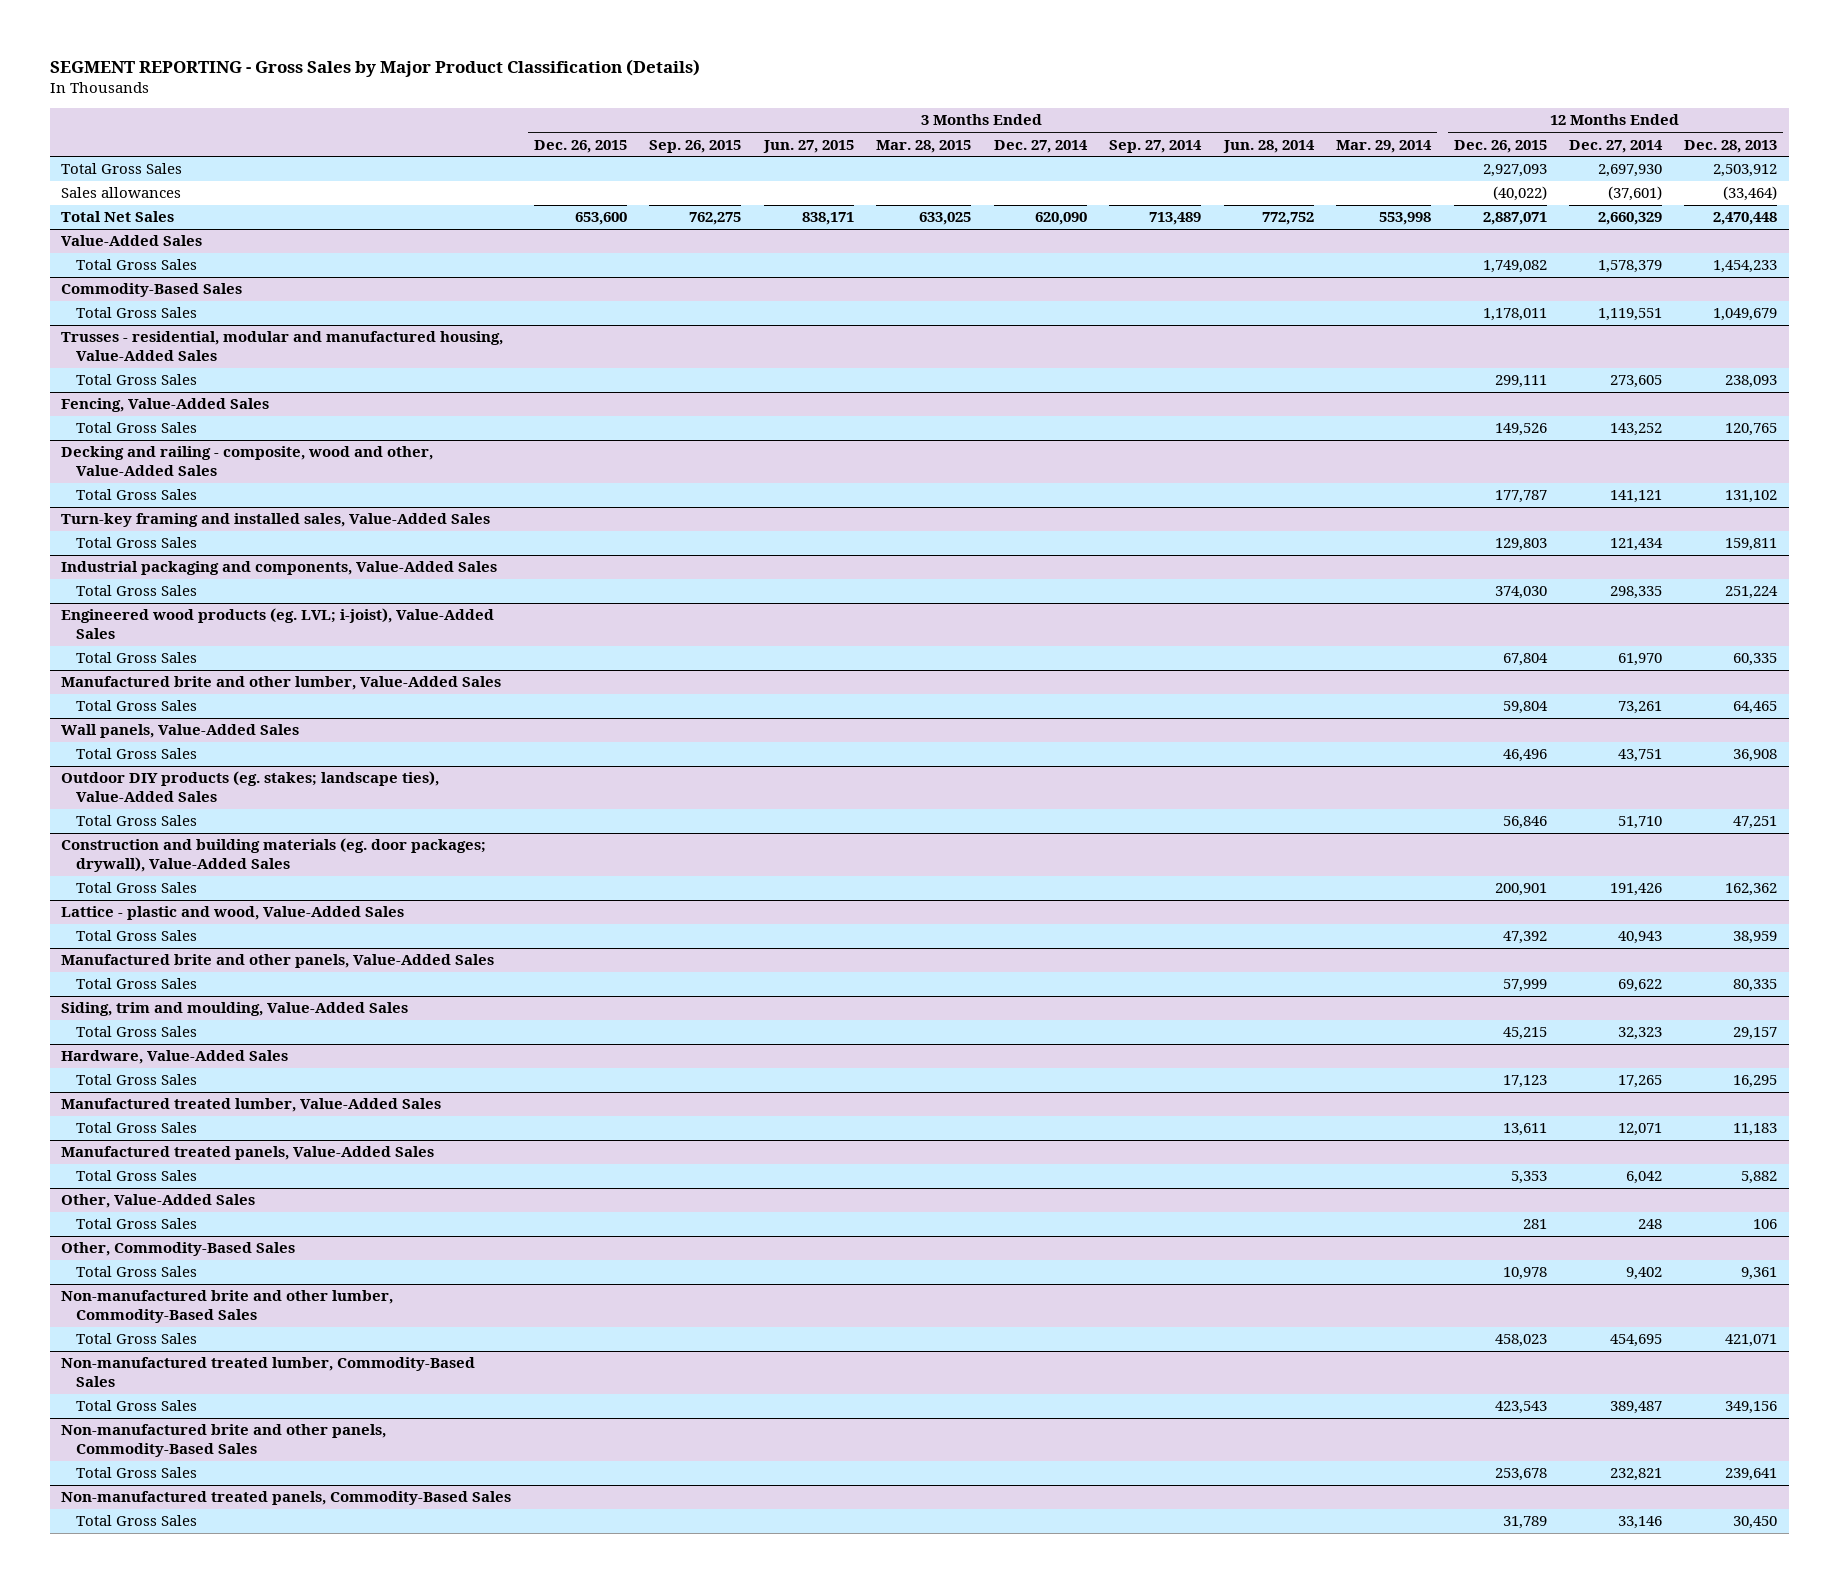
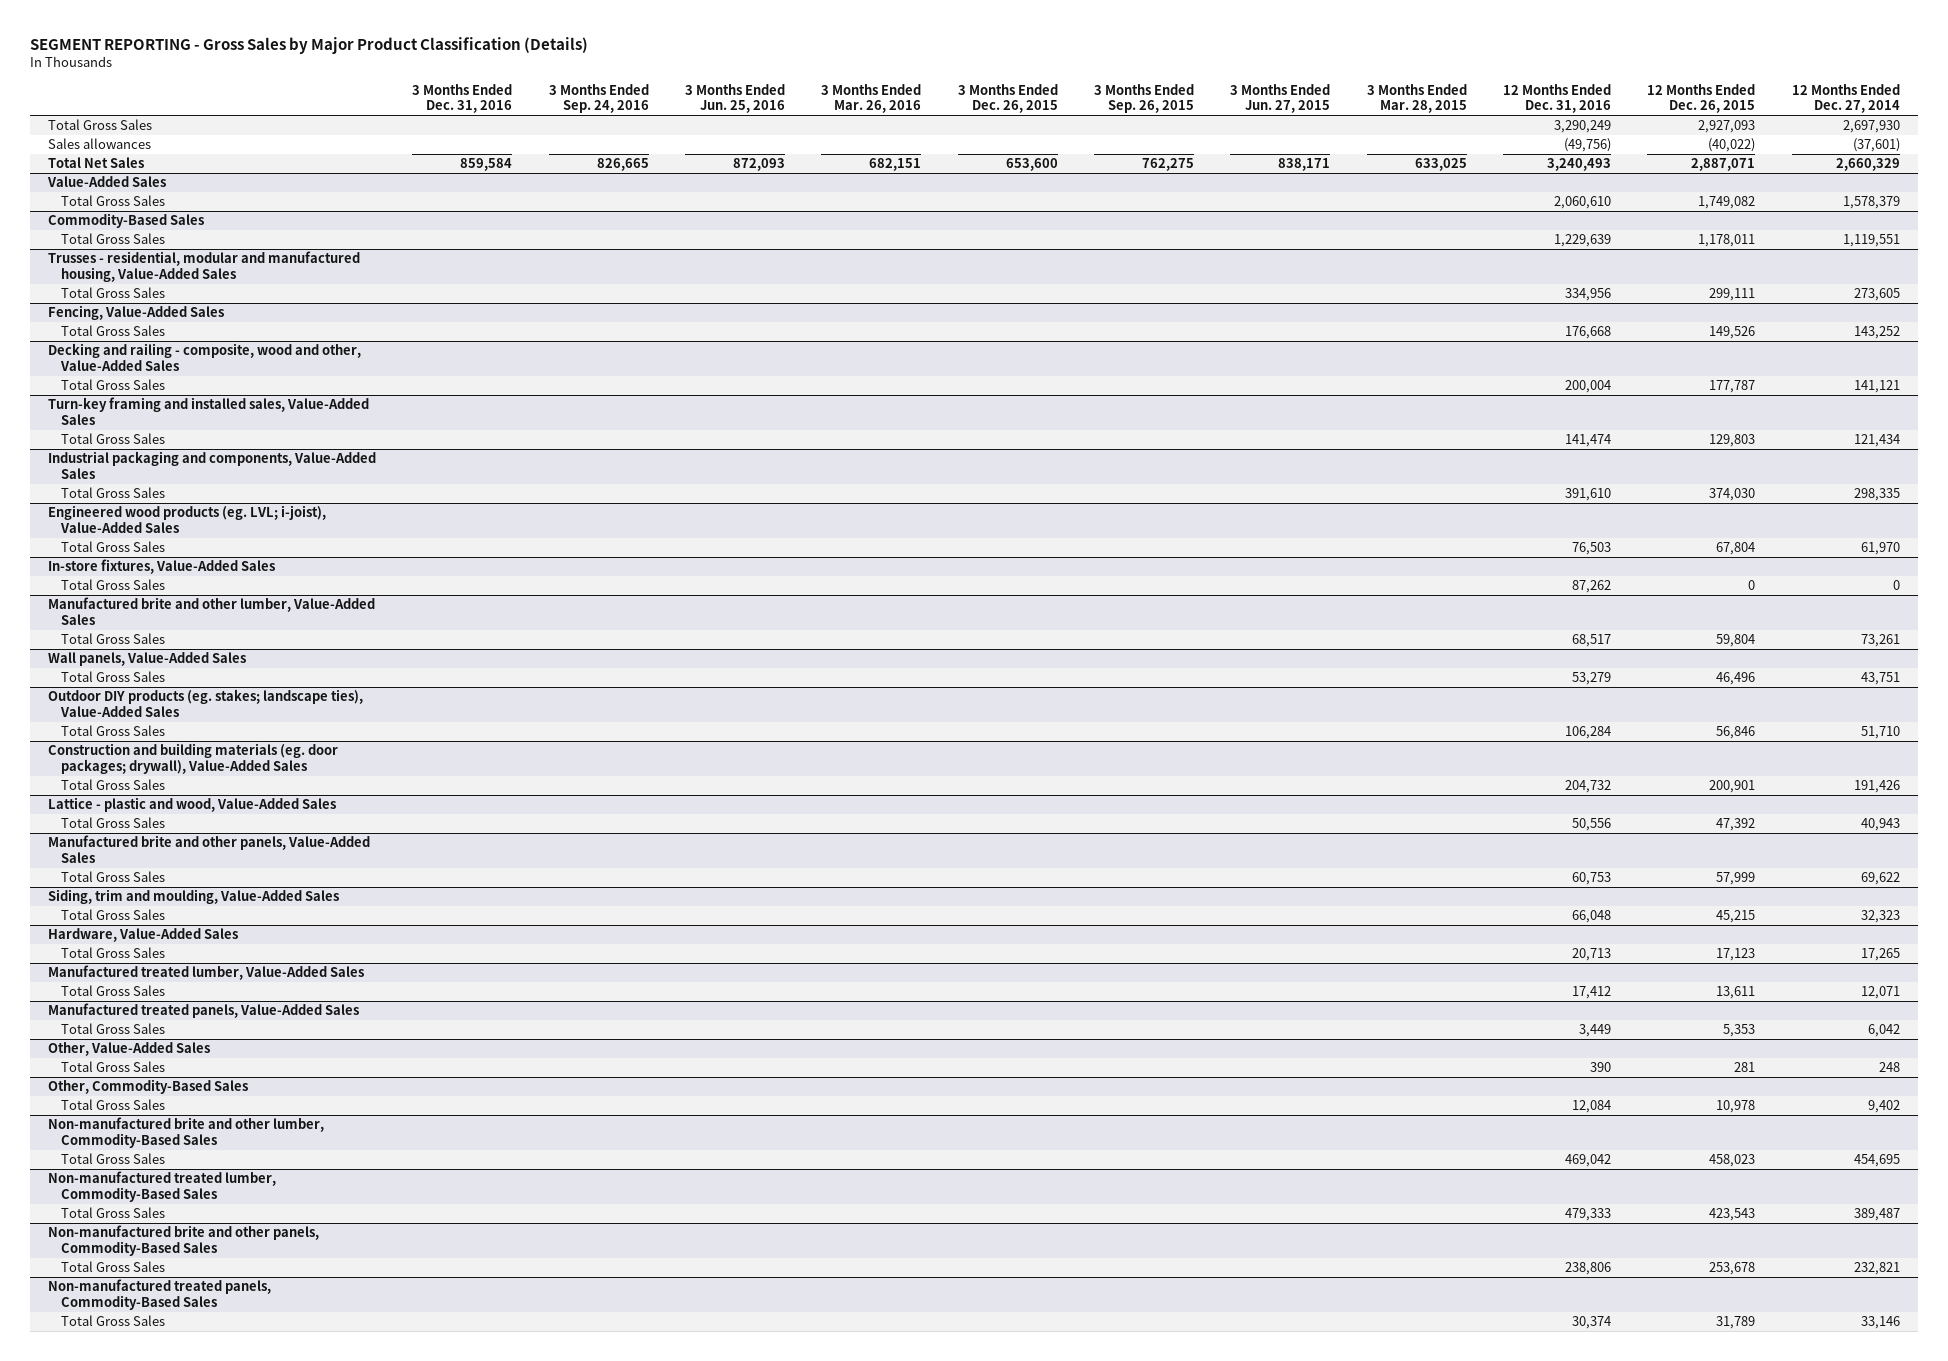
- | 3 Months Ended Dec. 26, 2015 | 3 Months Ended Sep. 26, 2015 | 3 Months Ended Jun. 27, 2015 | 3 Months Ended Mar. 28, 2015 | 3 Months Ended Dec. 27, 2014 | 3 Months Ended Sep. 27, 2014 | 3 Months Ended Jun. 28, 2014 | 3 Months Ended Mar. 29, 2014 | 12 Months Ended Dec. 26, 2015 | 12 Months Ended Dec. 27, 2014 | 12 Months Ended Dec. 28, 2013
+ | 3 Months Ended Dec. 31, 2016 | 3 Months Ended Sep. 24, 2016 | 3 Months Ended Jun. 25, 2016 | 3 Months Ended Mar. 26, 2016 | 3 Months Ended Dec. 26, 2015 | 3 Months Ended Sep. 26, 2015 | 3 Months Ended Jun. 27, 2015 | 3 Months Ended Mar. 28, 2015 | 12 Months Ended Dec. 31, 2016 | 12 Months Ended Dec. 26, 2015 | 12 Months Ended Dec. 27, 2014
+ In-store fixtures, Value-Added Sales
+ Total Gross Sales | | | | | | | | | 87,262 | 0 | 0

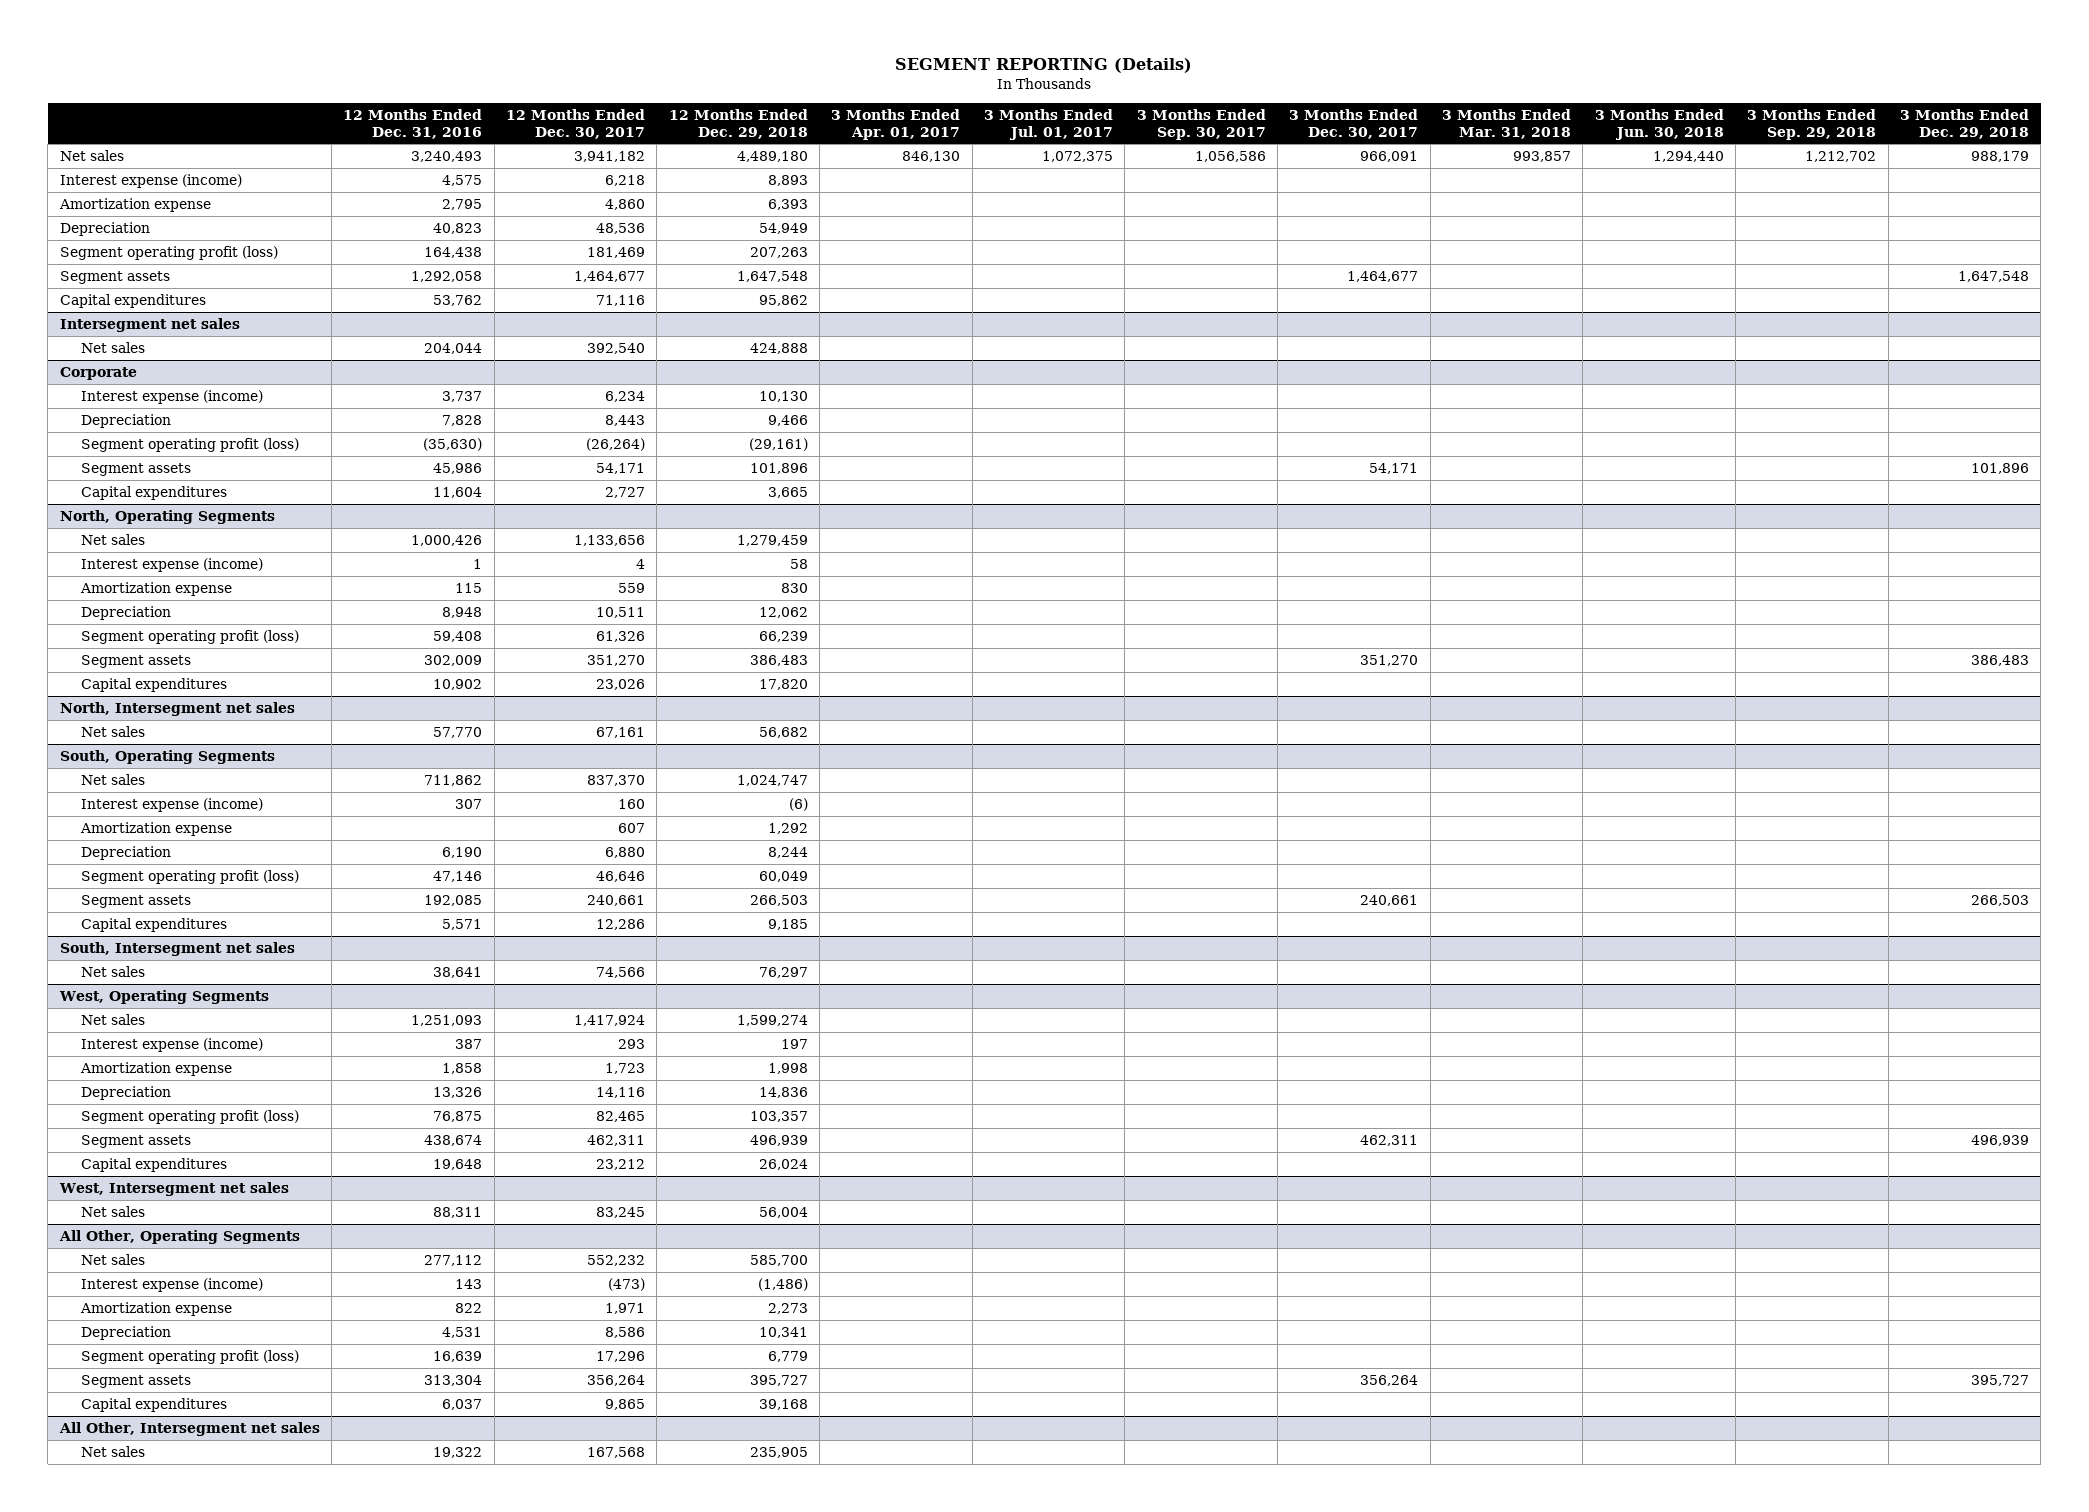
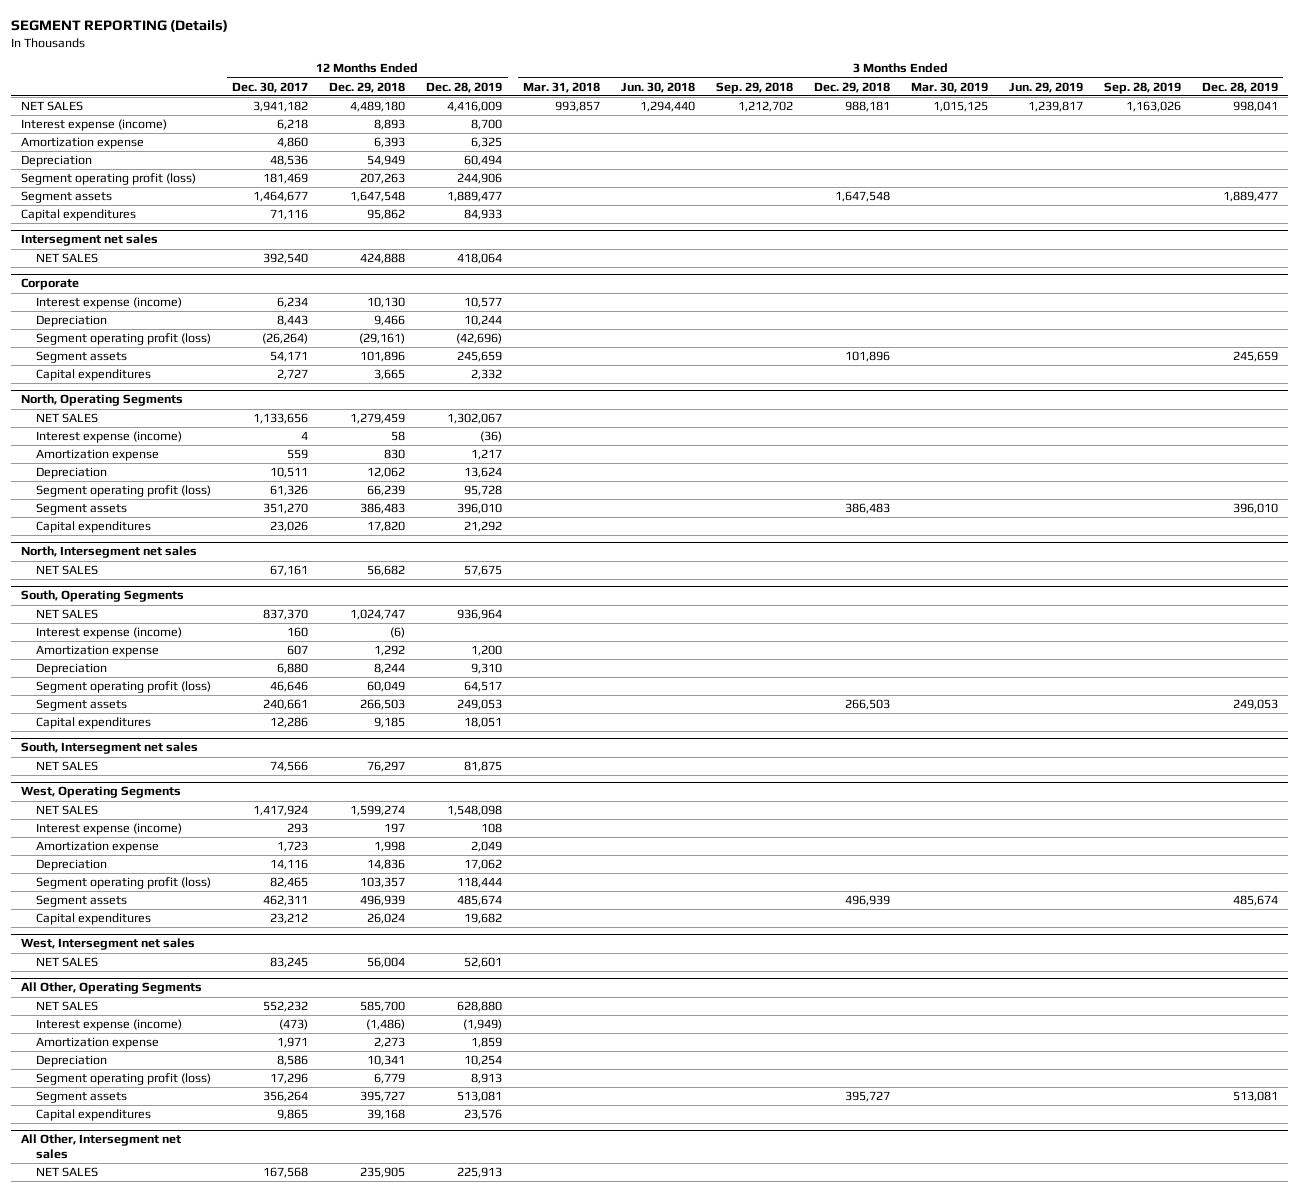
- | 12 Months Ended Dec. 31, 2016 | 12 Months Ended Dec. 30, 2017 | 12 Months Ended Dec. 29, 2018 | 3 Months Ended Apr. 01, 2017 | 3 Months Ended Jul. 01, 2017 | 3 Months Ended Sep. 30, 2017 | 3 Months Ended Dec. 30, 2017 | 3 Months Ended Mar. 31, 2018 | 3 Months Ended Jun. 30, 2018 | 3 Months Ended Sep. 29, 2018 | 3 Months Ended Dec. 29, 2018
+ | 12 Months Ended Dec. 30, 2017 | 12 Months Ended Dec. 29, 2018 | 12 Months Ended Dec. 28, 2019 | 3 Months Ended Mar. 31, 2018 | 3 Months Ended Jun. 30, 2018 | 3 Months Ended Sep. 29, 2018 | 3 Months Ended Dec. 29, 2018 | 3 Months Ended Mar. 30, 2019 | 3 Months Ended Jun. 29, 2019 | 3 Months Ended Sep. 28, 2019 | 3 Months Ended Dec. 28, 2019
- Net sales | 3,240,493 | 3,941,182 | 4,489,180 | 846,130 | 1,072,375 | 1,056,586 | 966,091 | 993,857 | 1,294,440 | 1,212,702 | 988,179
+ NET SALES | 3,941,182 | 4,489,180 | 4,416,009 | 993,857 | 1,294,440 | 1,212,702 | 988,181 | 1,015,125 | 1,239,817 | 1,163,026 | 998,041
@ Intersegment net sales
- Net sales | 204,044 | 392,540 | 424,888 | | | | | | | |
+ NET SALES | 392,540 | 424,888 | 418,064 | | | | | | | |
@ North, Operating Segments
- Net sales | 1,000,426 | 1,133,656 | 1,279,459 | | | | | | | |
+ NET SALES | 1,133,656 | 1,279,459 | 1,302,067 | | | | | | | |
@ North, Intersegment net sales
- Net sales | 57,770 | 67,161 | 56,682 | | | | | | | |
+ NET SALES | 67,161 | 56,682 | 57,675 | | | | | | | |
@ South, Operating Segments
- Net sales | 711,862 | 837,370 | 1,024,747 | | | | | | | |
+ NET SALES | 837,370 | 1,024,747 | 936,964 | | | | | | | |
@ South, Intersegment net sales
- Net sales | 38,641 | 74,566 | 76,297 | | | | | | | |
+ NET SALES | 74,566 | 76,297 | 81,875 | | | | | | | |
@ West, Operating Segments
- Net sales | 1,251,093 | 1,417,924 | 1,599,274 | | | | | | | |
+ NET SALES | 1,417,924 | 1,599,274 | 1,548,098 | | | | | | | |
@ West, Intersegment net sales
- Net sales | 88,311 | 83,245 | 56,004 | | | | | | | |
+ NET SALES | 83,245 | 56,004 | 52,601 | | | | | | | |
@ All Other, Operating Segments
- Net sales | 277,112 | 552,232 | 585,700 | | | | | | | |
+ NET SALES | 552,232 | 585,700 | 628,880 | | | | | | | |
@ All Other, Intersegment net sales
- Net sales | 19,322 | 167,568 | 235,905 | | | | | | | |
+ NET SALES | 167,568 | 235,905 | 225,913 | | | | | | | |

